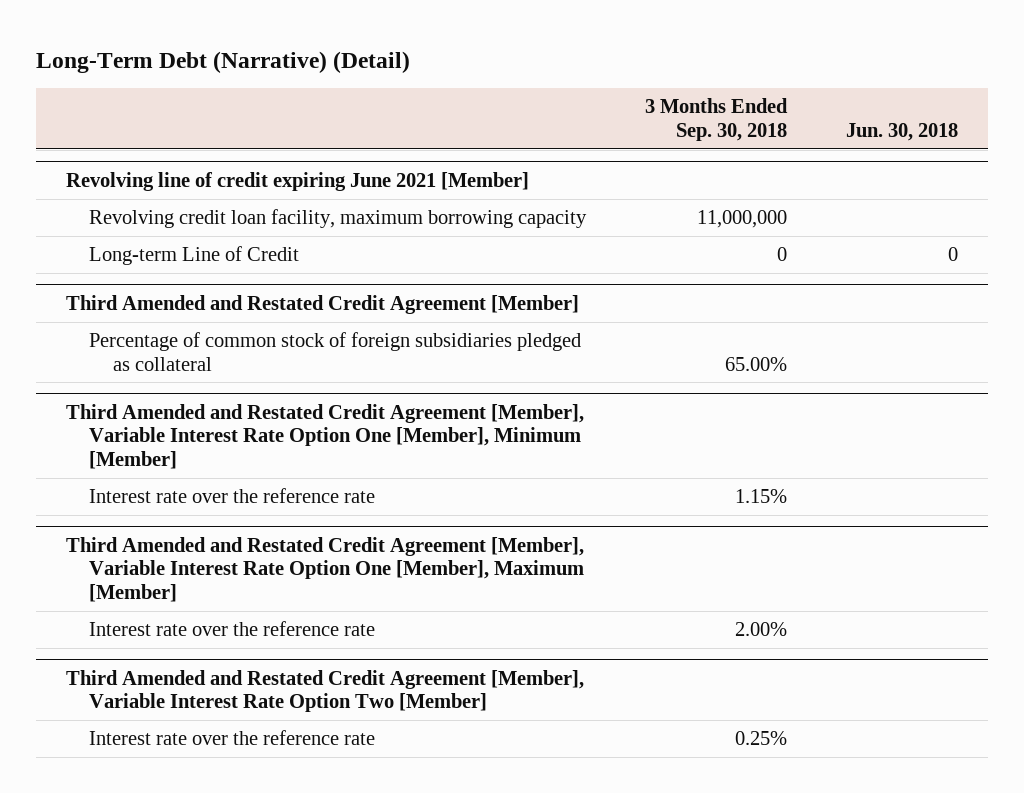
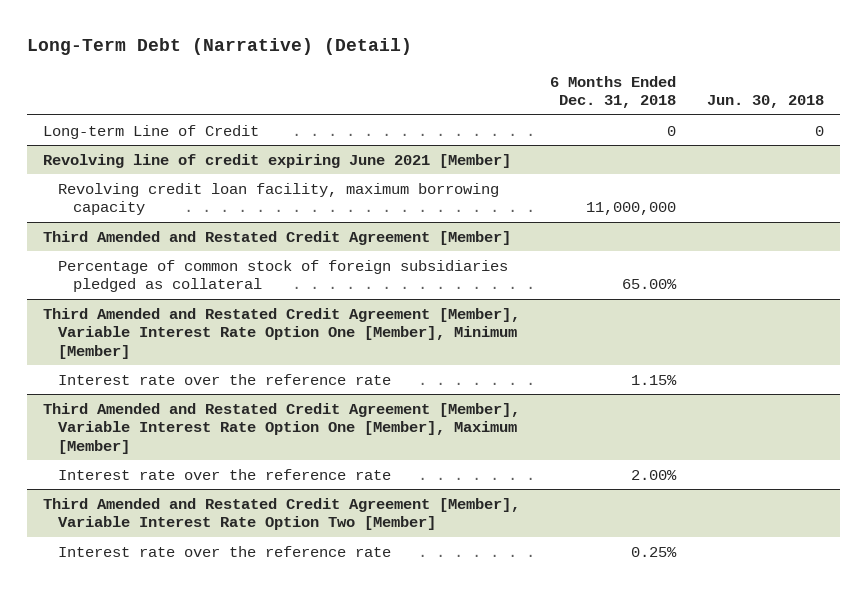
- | 3 Months Ended Sep. 30, 2018 | Jun. 30, 2018
+ | 6 Months Ended Dec. 31, 2018 | Jun. 30, 2018
+ Long-term Line of Credit | 0 | 0
@ Revolving line of credit expiring June 2021 [Member]
- Long-term Line of Credit | 0 | 0

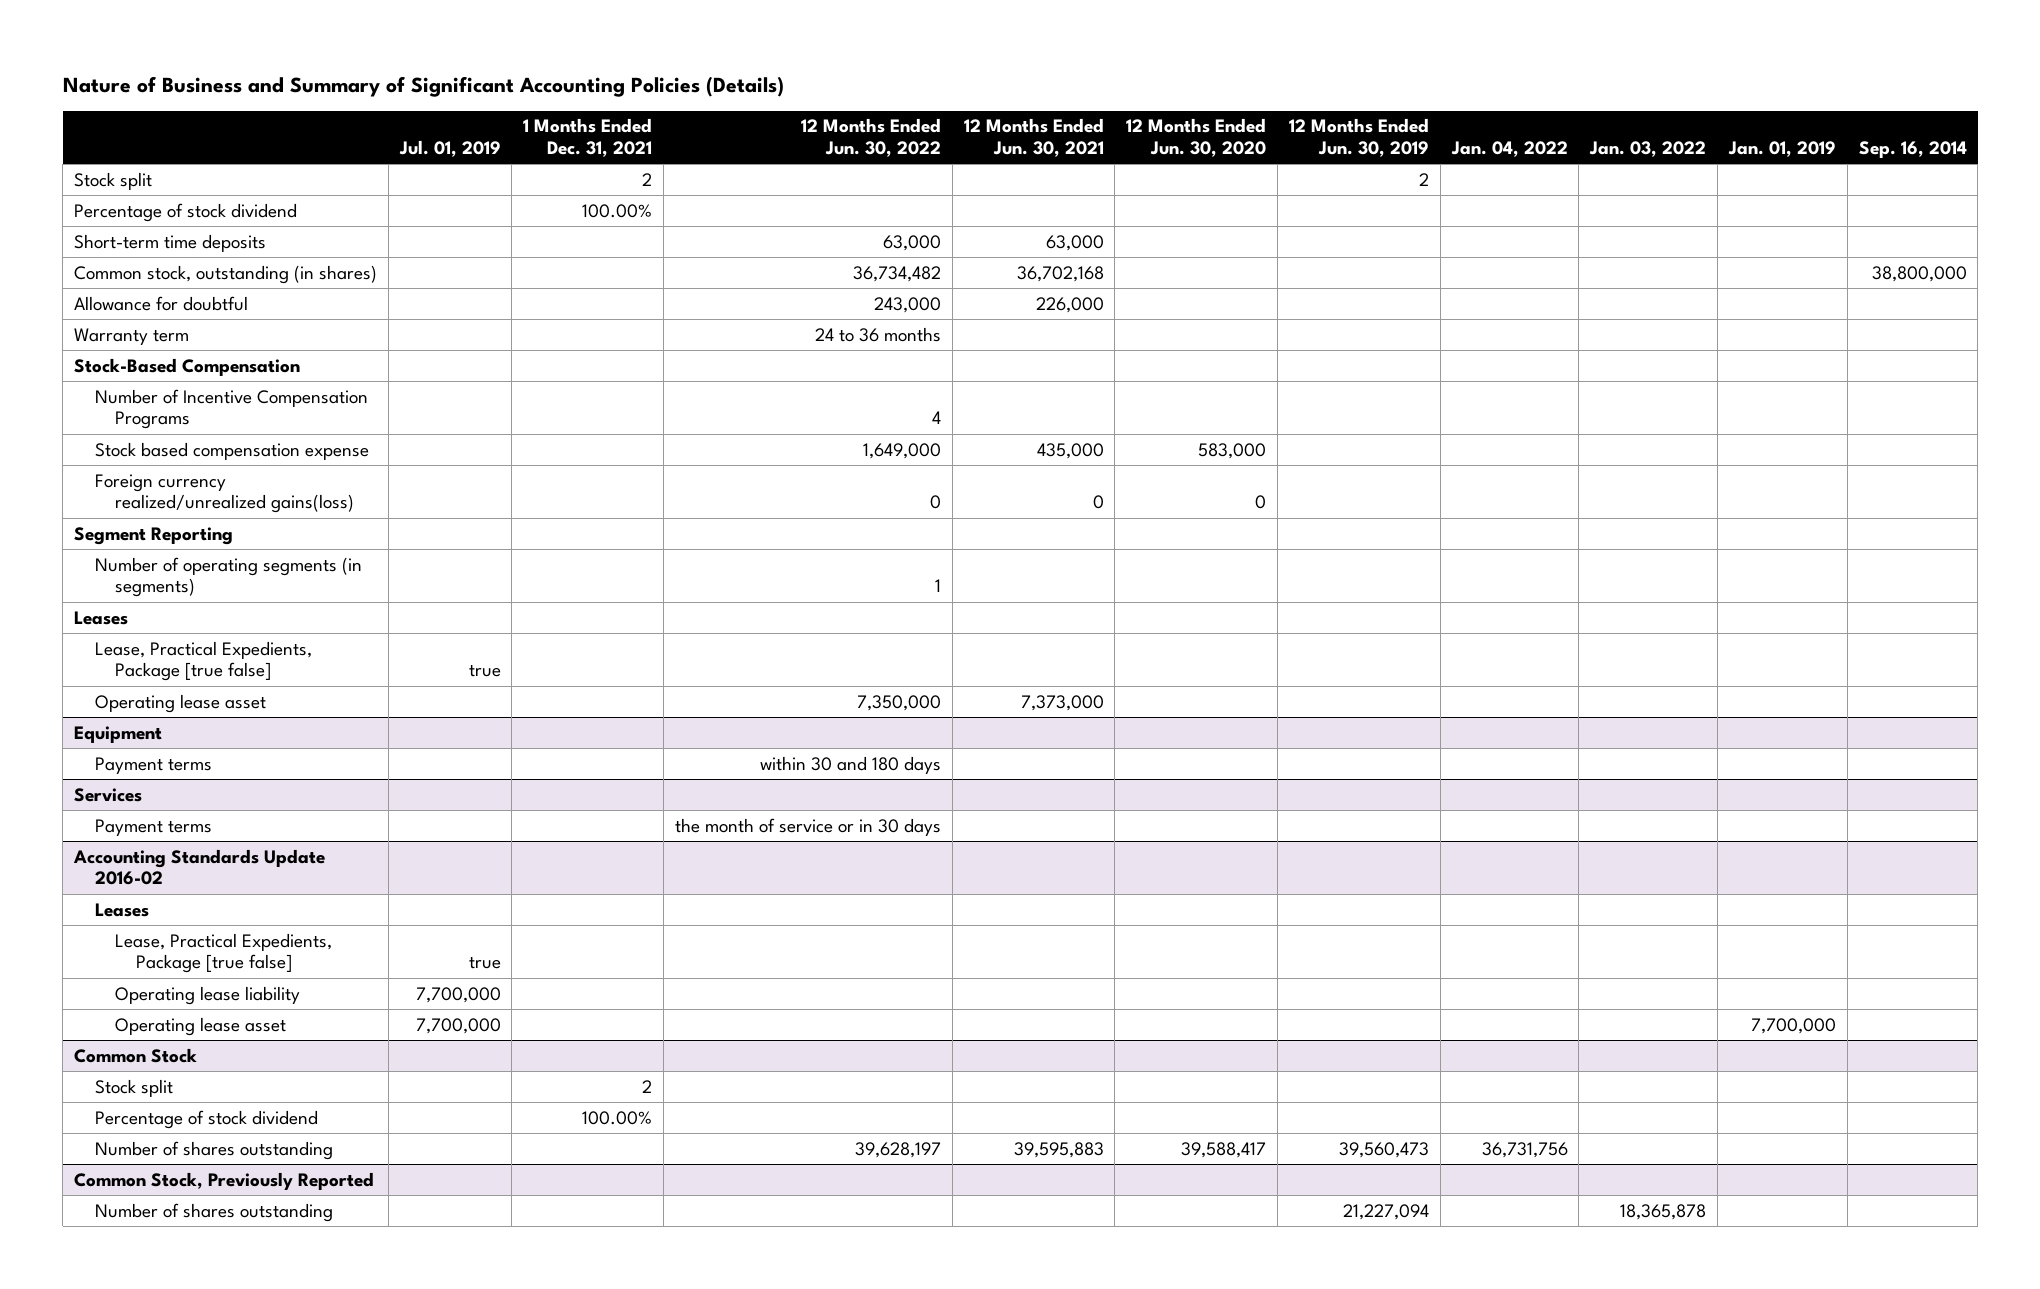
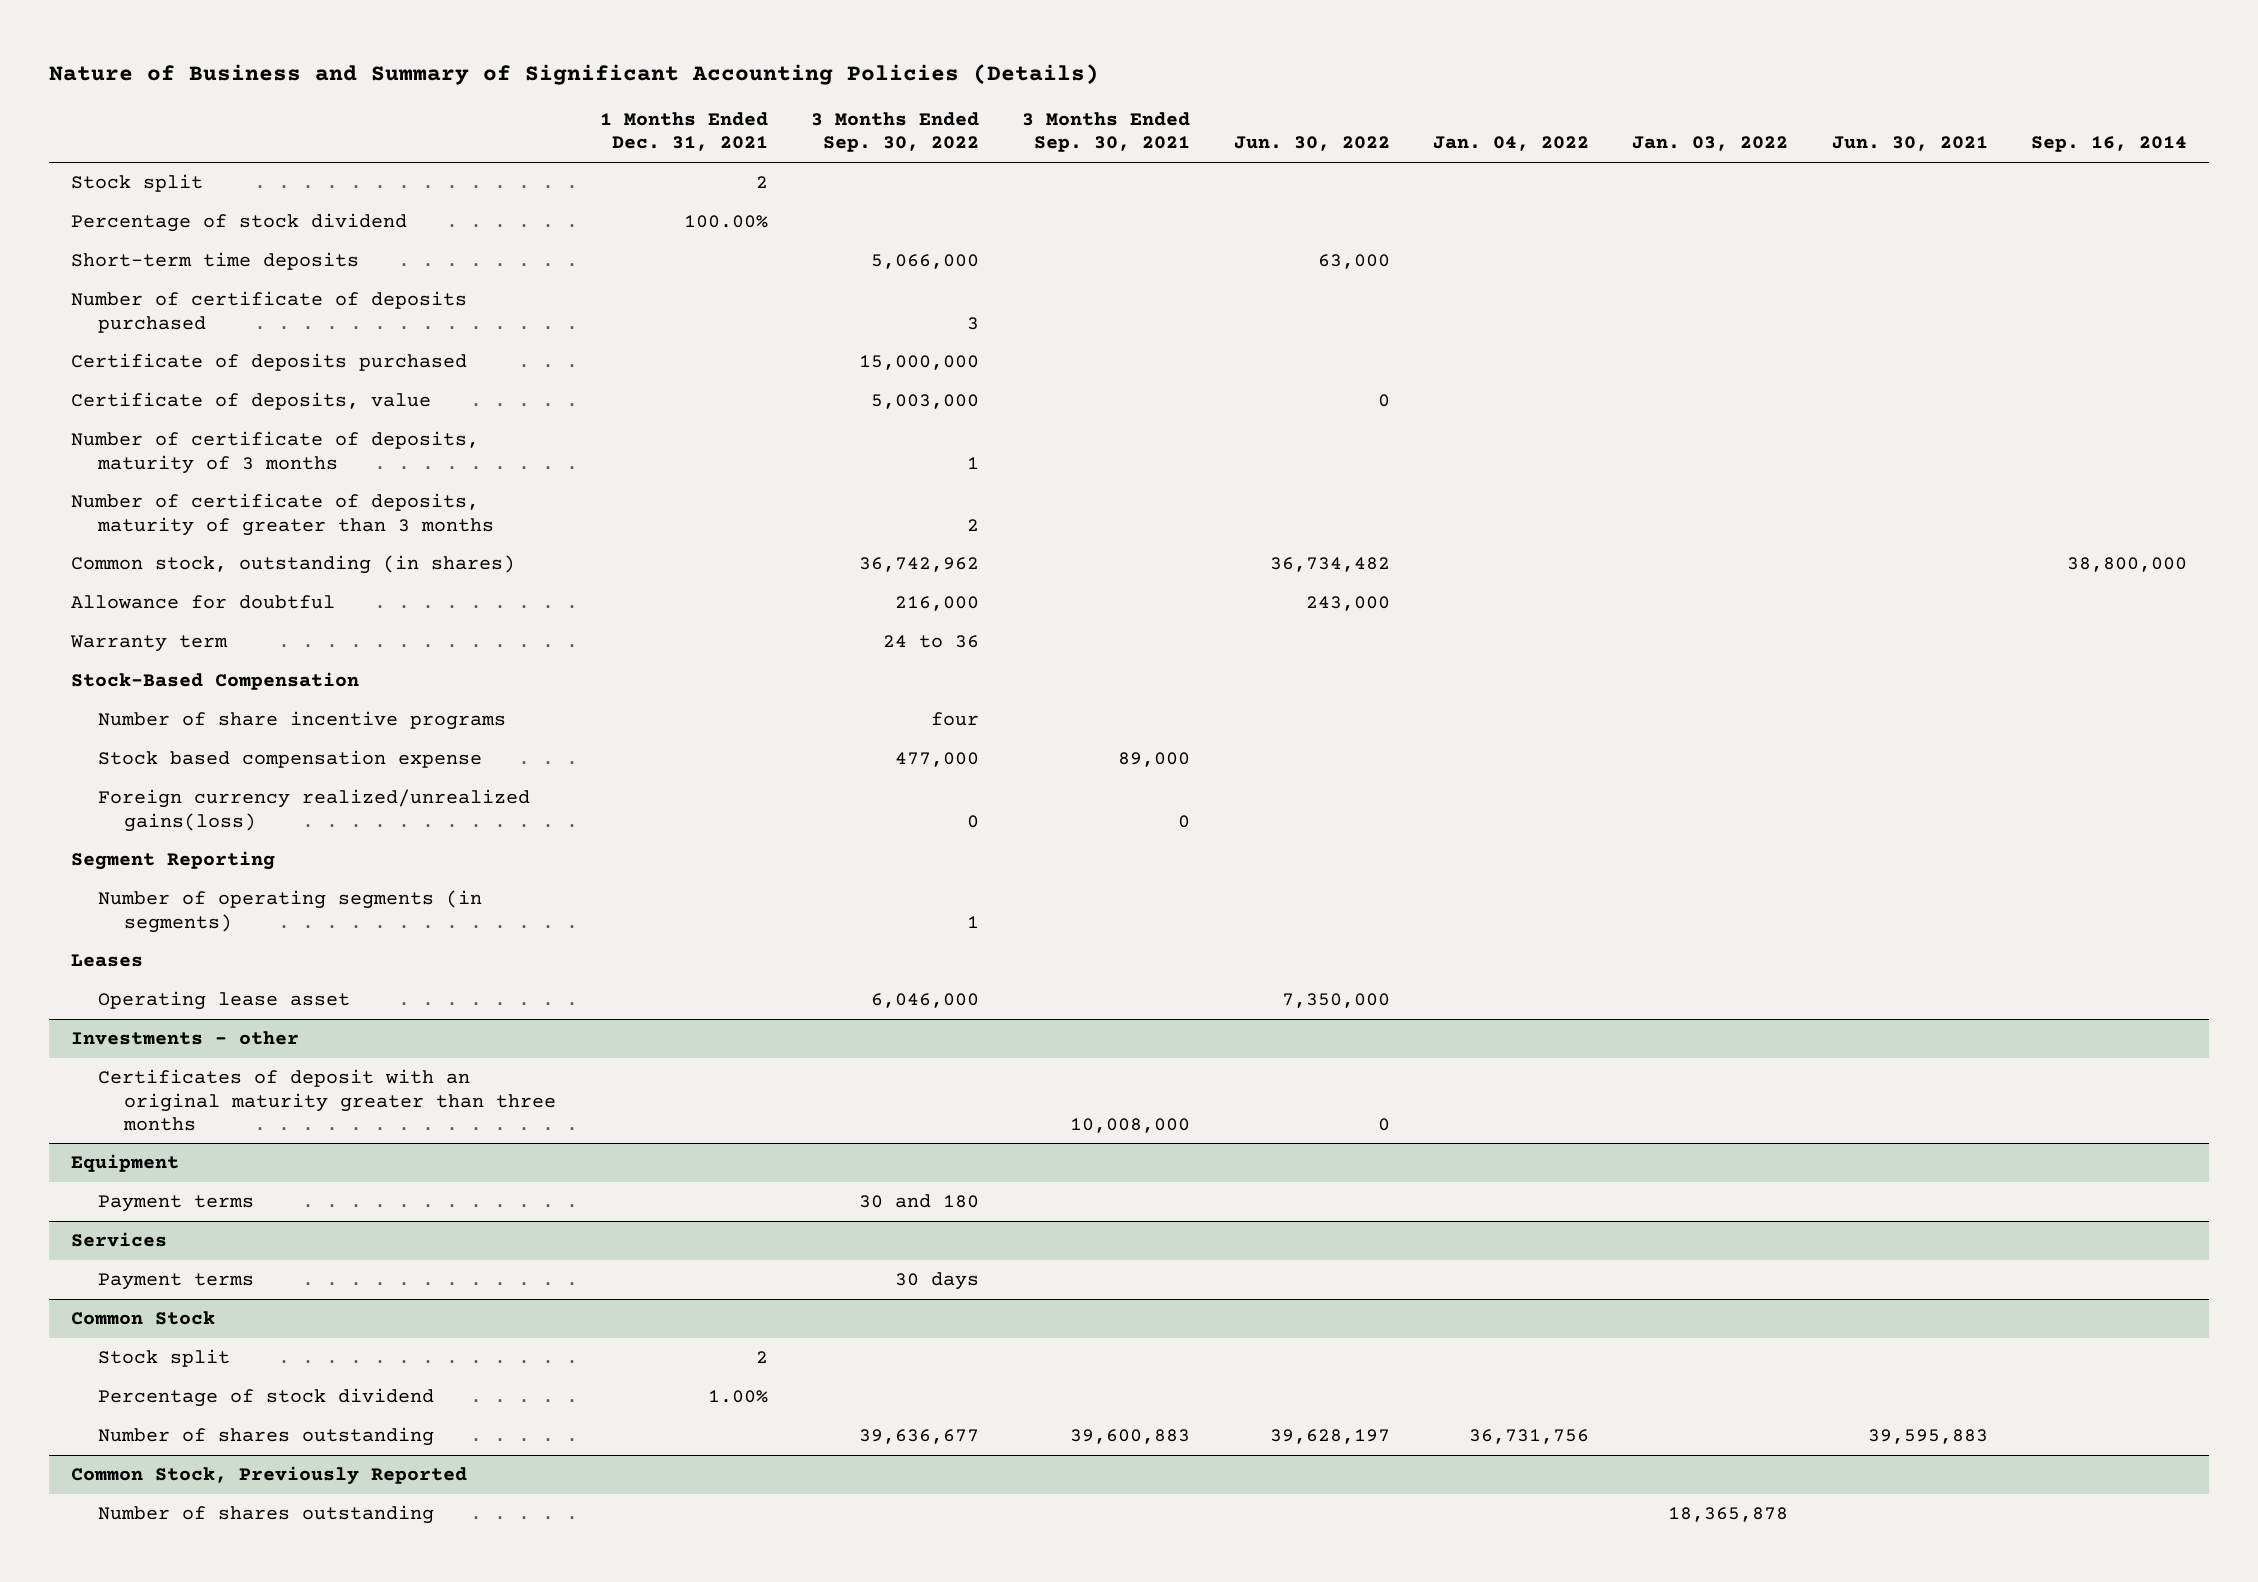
- | Jul. 01, 2019 | 1 Months Ended Dec. 31, 2021 | 12 Months Ended Jun. 30, 2022 | 12 Months Ended Jun. 30, 2021 | 12 Months Ended Jun. 30, 2020 | 12 Months Ended Jun. 30, 2019 | Jan. 04, 2022 | Jan. 03, 2022 | Jan. 01, 2019 | Sep. 16, 2014
+ | 1 Months Ended Dec. 31, 2021 | 3 Months Ended Sep. 30, 2022 | 3 Months Ended Sep. 30, 2021 | Jun. 30, 2022 | Jan. 04, 2022 | Jan. 03, 2022 | Jun. 30, 2021 | Sep. 16, 2014
+ Number of certificate of deposits purchased | | 3 | | | | | |
+ Certificate of deposits purchased | | 15,000,000 | | | | | |
+ Certificate of deposits, value | | 5,003,000 | | 0 | | | |
+ Number of certificate of deposits, maturity of 3 months | | 1 | | | | | |
+ Number of certificate of deposits, maturity of greater than 3 months | | 2 | | | | | |
- Number of Incentive Compensation Programs | | | 4 | | | | | | |
+ Number of share incentive programs | | four | | | | | |
- Lease, Practical Expedients, Package [true false] | true | | | | | | | | |
+ Investments - other
+ Certificates of deposit with an original maturity greater than three months | | | 10,008,000 | 0 | | | |
- Accounting Standards Update 2016-02
- Leases
- Lease, Practical Expedients, Package [true false] | true | | | | | | | | |
- Operating lease liability | 7,700,000 | | | | | | | | |
- Operating lease asset | 7,700,000 | | | | | | | | 7,700,000 |
@ Common Stock
- Percentage of stock dividend | | 100.00% | | | | | | | |
+ Percentage of stock dividend | 1.00% | | | | | | |

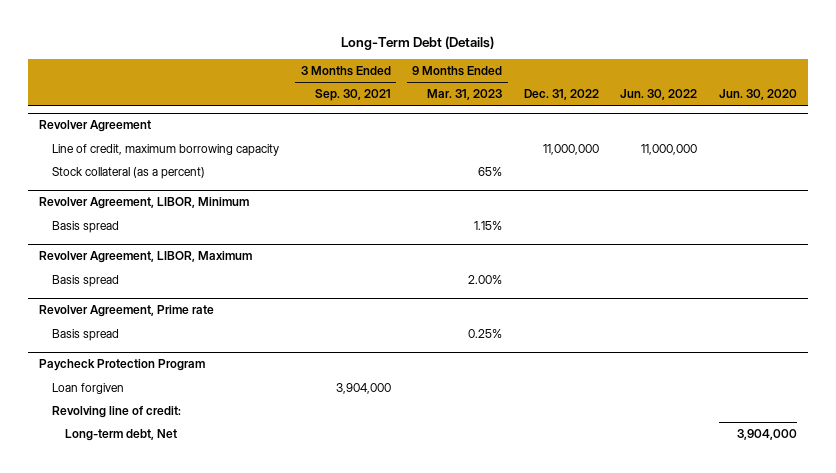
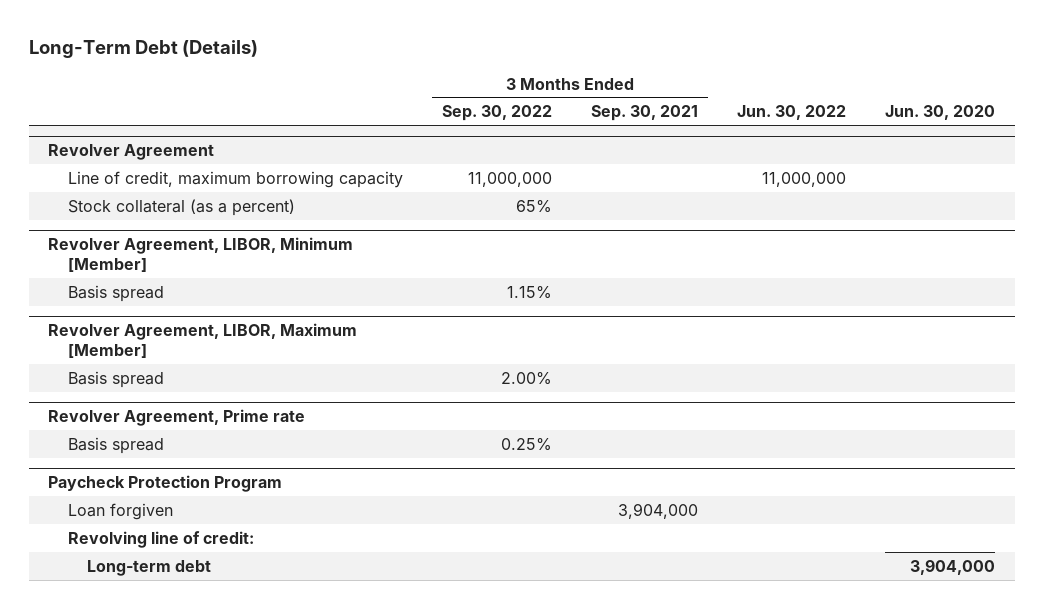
- | 3 Months Ended Sep. 30, 2021 | 9 Months Ended Mar. 31, 2023 | Dec. 31, 2022 | Jun. 30, 2022 | Jun. 30, 2020
+ | 3 Months Ended Sep. 30, 2022 | 3 Months Ended Sep. 30, 2021 | Jun. 30, 2022 | Jun. 30, 2020
- Revolver Agreement, LIBOR, Minimum
+ Revolver Agreement, LIBOR, Minimum [Member]
- Revolver Agreement, LIBOR, Maximum
+ Revolver Agreement, LIBOR, Maximum [Member]
@ Paycheck Protection Program
- Long-term debt, Net | | | | | 3,904,000
+ Long-term debt | | | | 3,904,000

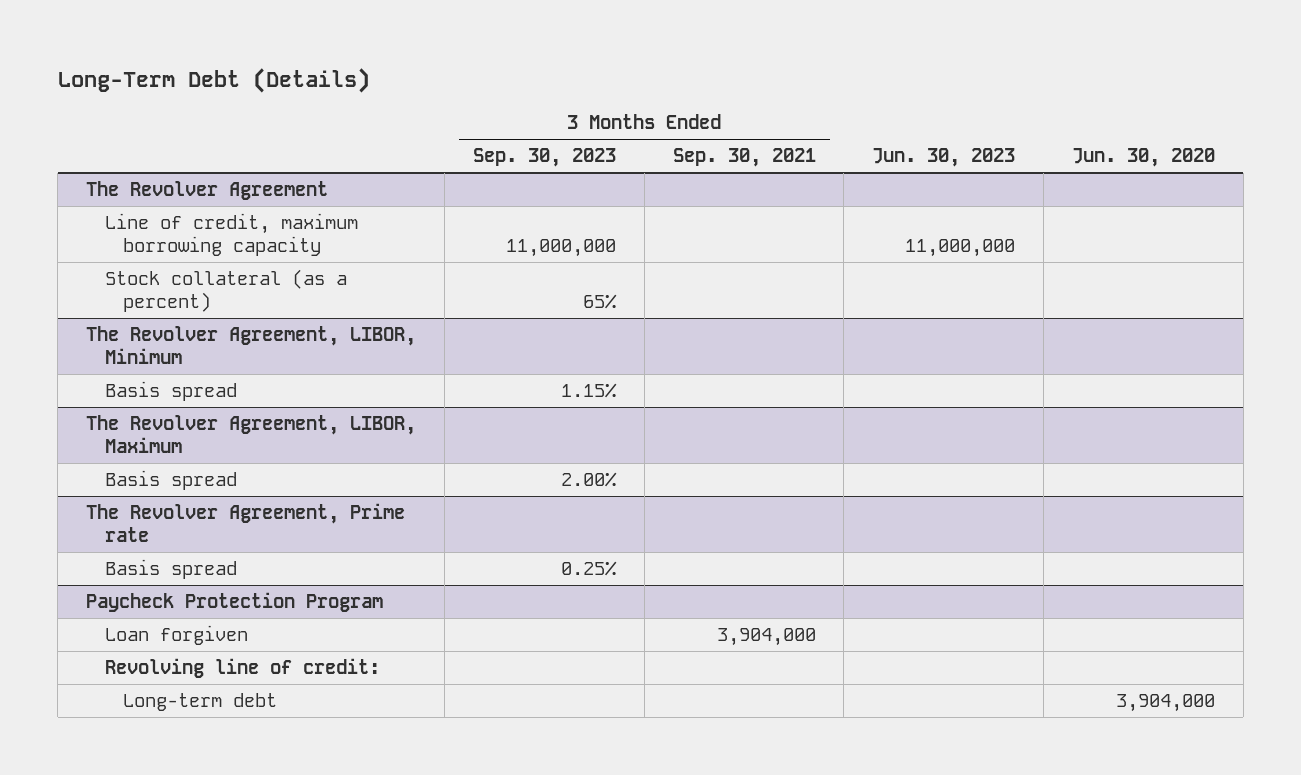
- | 3 Months Ended Sep. 30, 2022 | 3 Months Ended Sep. 30, 2021 | Jun. 30, 2022 | Jun. 30, 2020
+ | 3 Months Ended Sep. 30, 2023 | 3 Months Ended Sep. 30, 2021 | Jun. 30, 2023 | Jun. 30, 2020
- Revolver Agreement
+ The Revolver Agreement
- Revolver Agreement, LIBOR, Minimum [Member]
+ The Revolver Agreement, LIBOR, Minimum
- Revolver Agreement, LIBOR, Maximum [Member]
+ The Revolver Agreement, LIBOR, Maximum
- Revolver Agreement, Prime rate
+ The Revolver Agreement, Prime rate

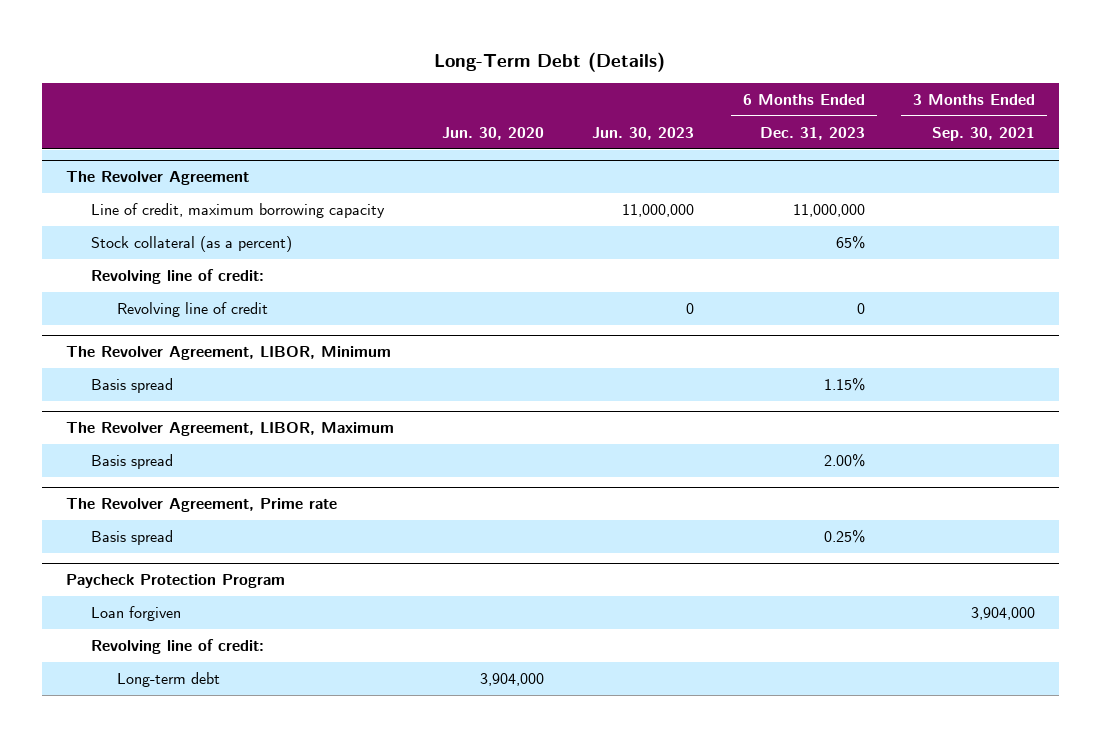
- | 3 Months Ended Sep. 30, 2023 | 3 Months Ended Sep. 30, 2021 | Jun. 30, 2023 | Jun. 30, 2020
+ | Jun. 30, 2020 | Jun. 30, 2023 | 6 Months Ended Dec. 31, 2023 | 3 Months Ended Sep. 30, 2021
@ The Revolver Agreement
+ Revolving line of credit:
+ Revolving line of credit | | 0 | 0 |

